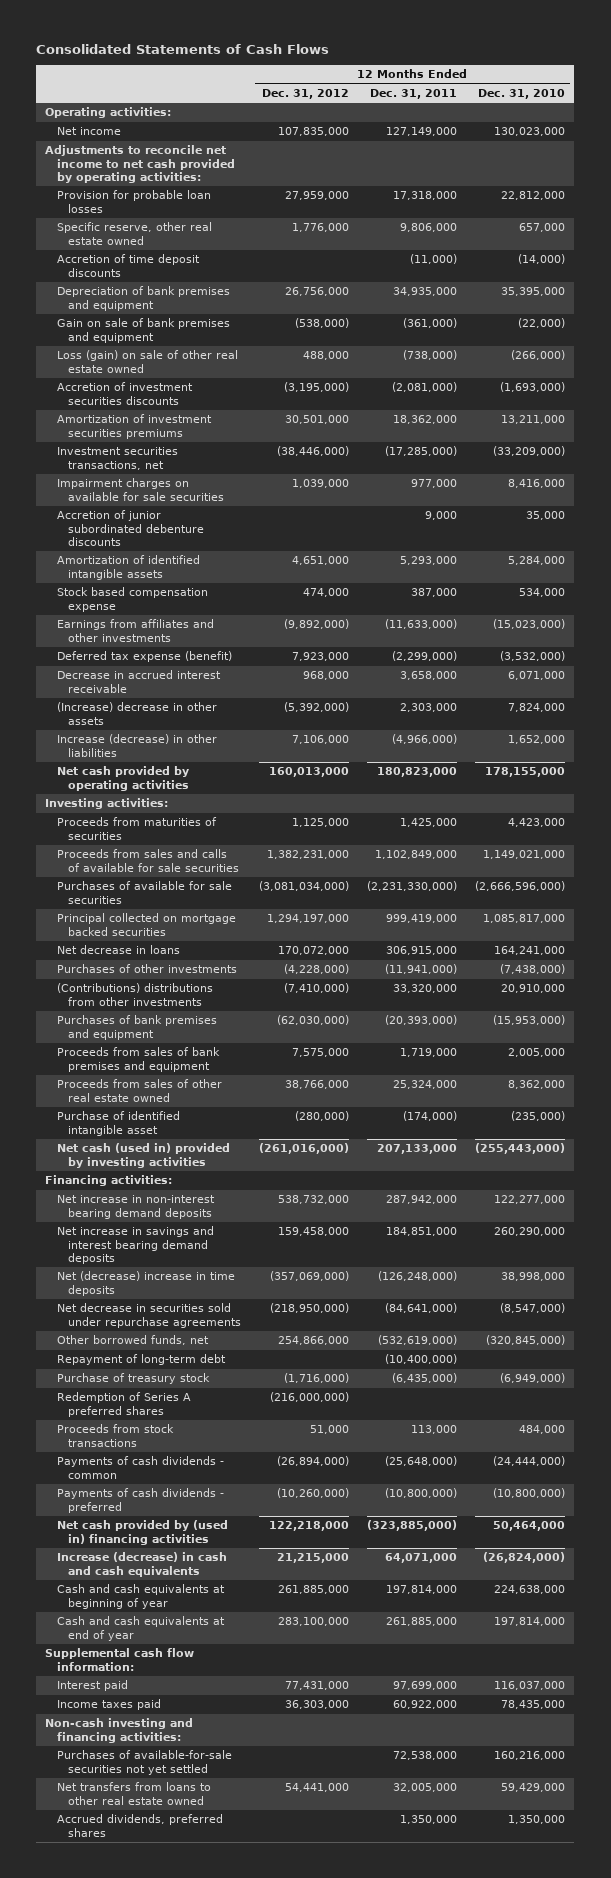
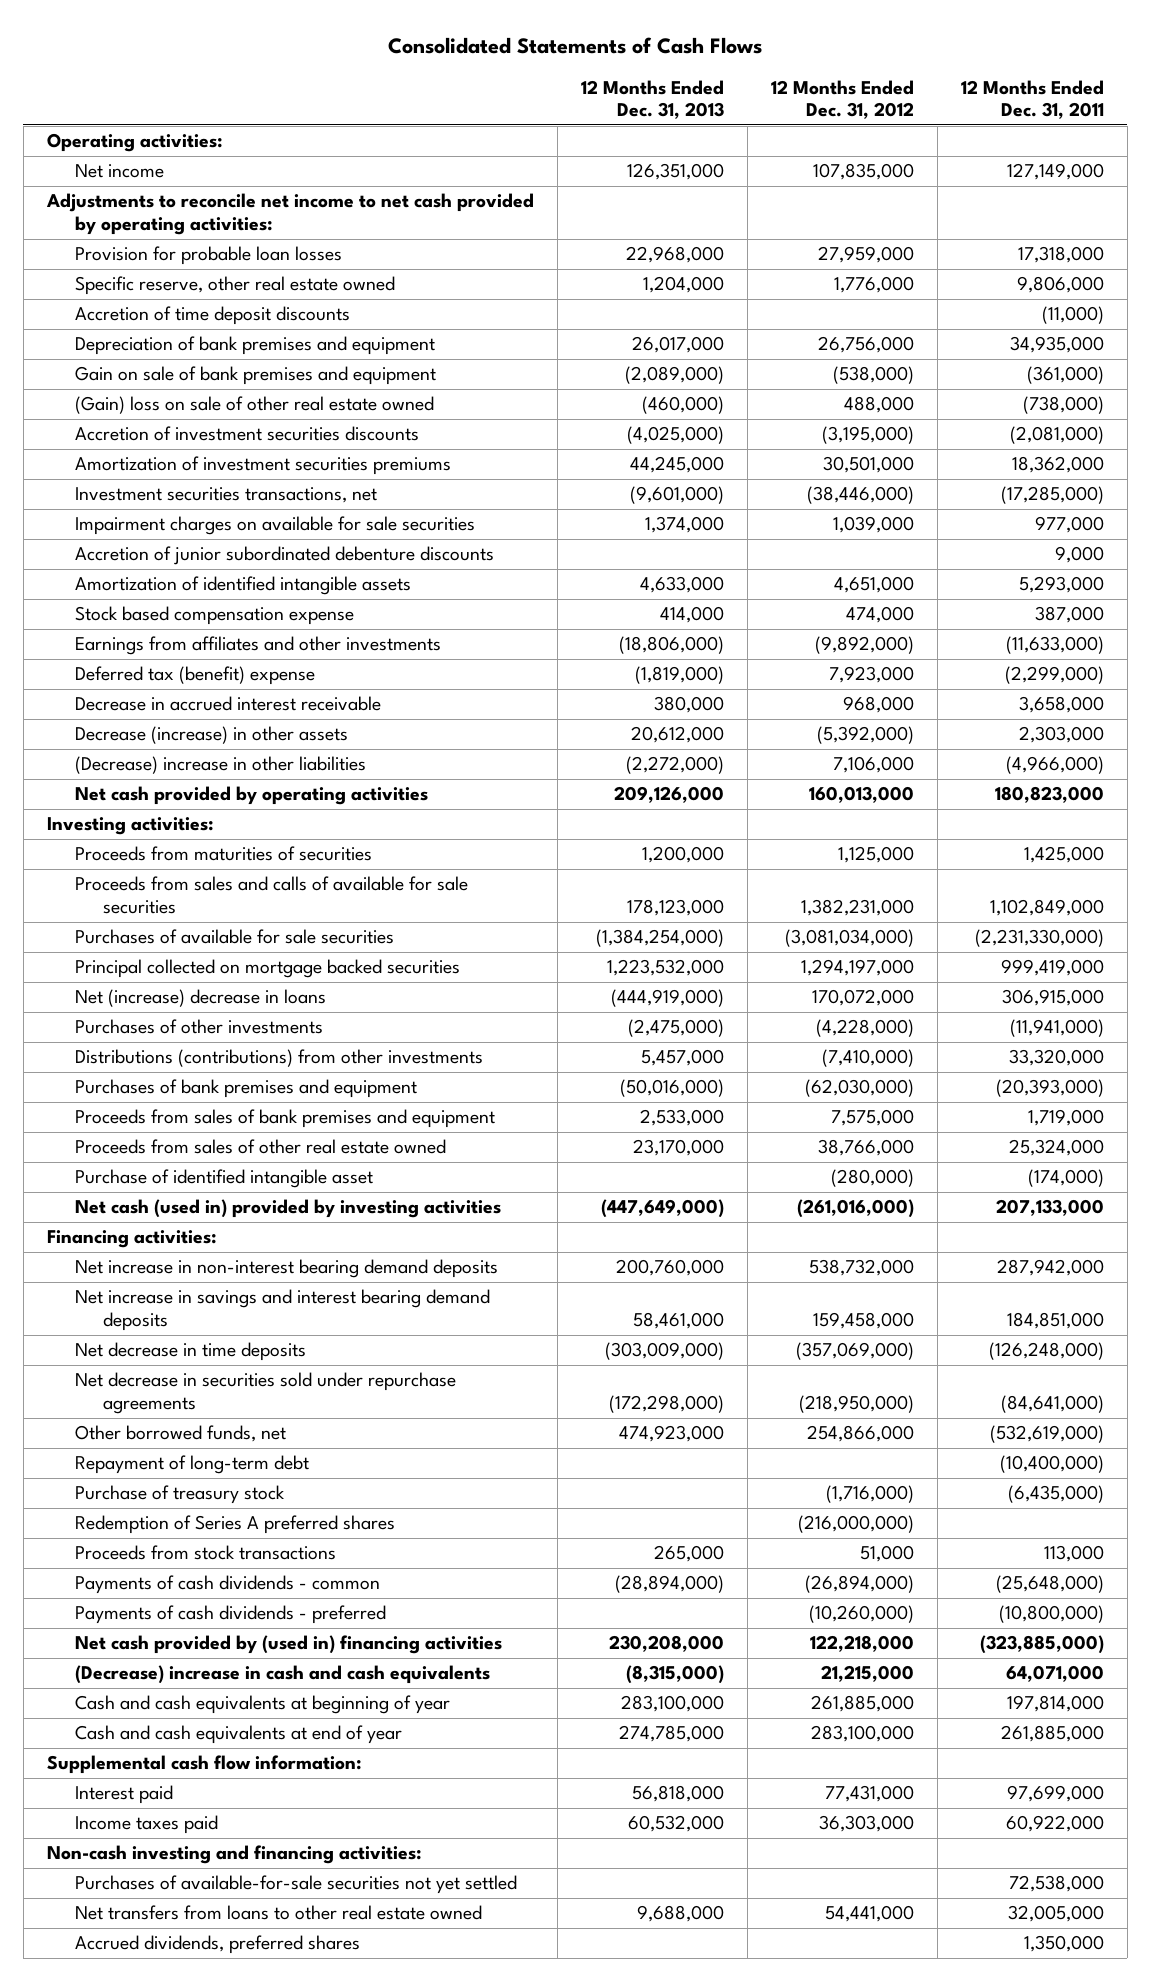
- | 12 Months Ended Dec. 31, 2012 | 12 Months Ended Dec. 31, 2011 | 12 Months Ended Dec. 31, 2010
+ | 12 Months Ended Dec. 31, 2013 | 12 Months Ended Dec. 31, 2012 | 12 Months Ended Dec. 31, 2011
- Loss (gain) on sale of other real estate owned | 488,000 | (738,000) | (266,000)
+ (Gain) loss on sale of other real estate owned | (460,000) | 488,000 | (738,000)
- Deferred tax expense (benefit) | 7,923,000 | (2,299,000) | (3,532,000)
+ Deferred tax (benefit) expense | (1,819,000) | 7,923,000 | (2,299,000)
- (Increase) decrease in other assets | (5,392,000) | 2,303,000 | 7,824,000
- Increase (decrease) in other liabilities | 7,106,000 | (4,966,000) | 1,652,000
+ Decrease (increase) in other assets | 20,612,000 | (5,392,000) | 2,303,000
+ (Decrease) increase in other liabilities | (2,272,000) | 7,106,000 | (4,966,000)
- Net decrease in loans | 170,072,000 | 306,915,000 | 164,241,000
+ Net (increase) decrease in loans | (444,919,000) | 170,072,000 | 306,915,000
- (Contributions) distributions from other investments | (7,410,000) | 33,320,000 | 20,910,000
+ Distributions (contributions) from other investments | 5,457,000 | (7,410,000) | 33,320,000
- Net (decrease) increase in time deposits | (357,069,000) | (126,248,000) | 38,998,000
+ Net decrease in time deposits | (303,009,000) | (357,069,000) | (126,248,000)
- Increase (decrease) in cash and cash equivalents | 21,215,000 | 64,071,000 | (26,824,000)
+ (Decrease) increase in cash and cash equivalents | (8,315,000) | 21,215,000 | 64,071,000

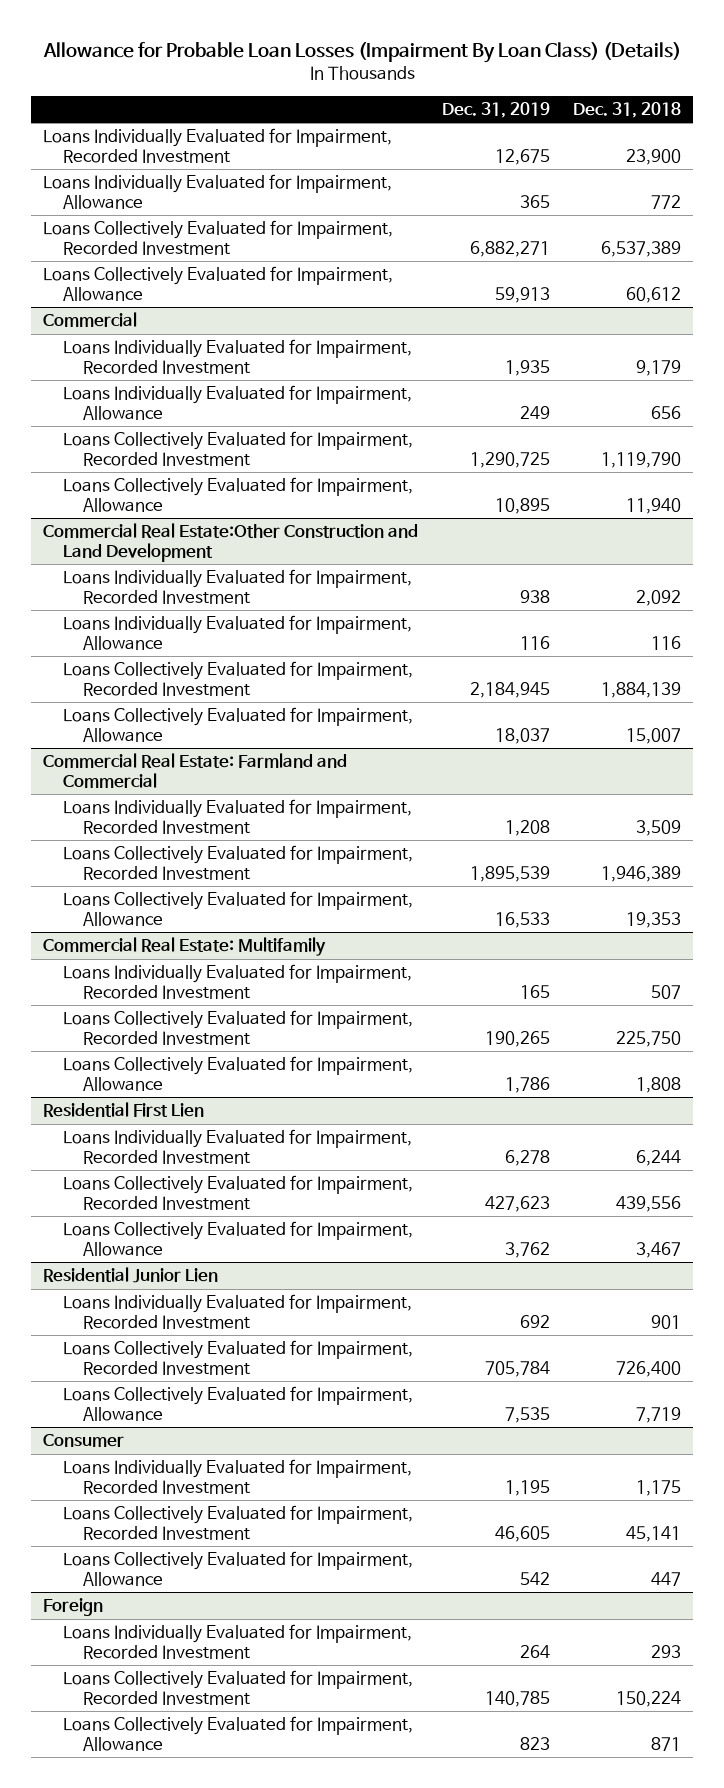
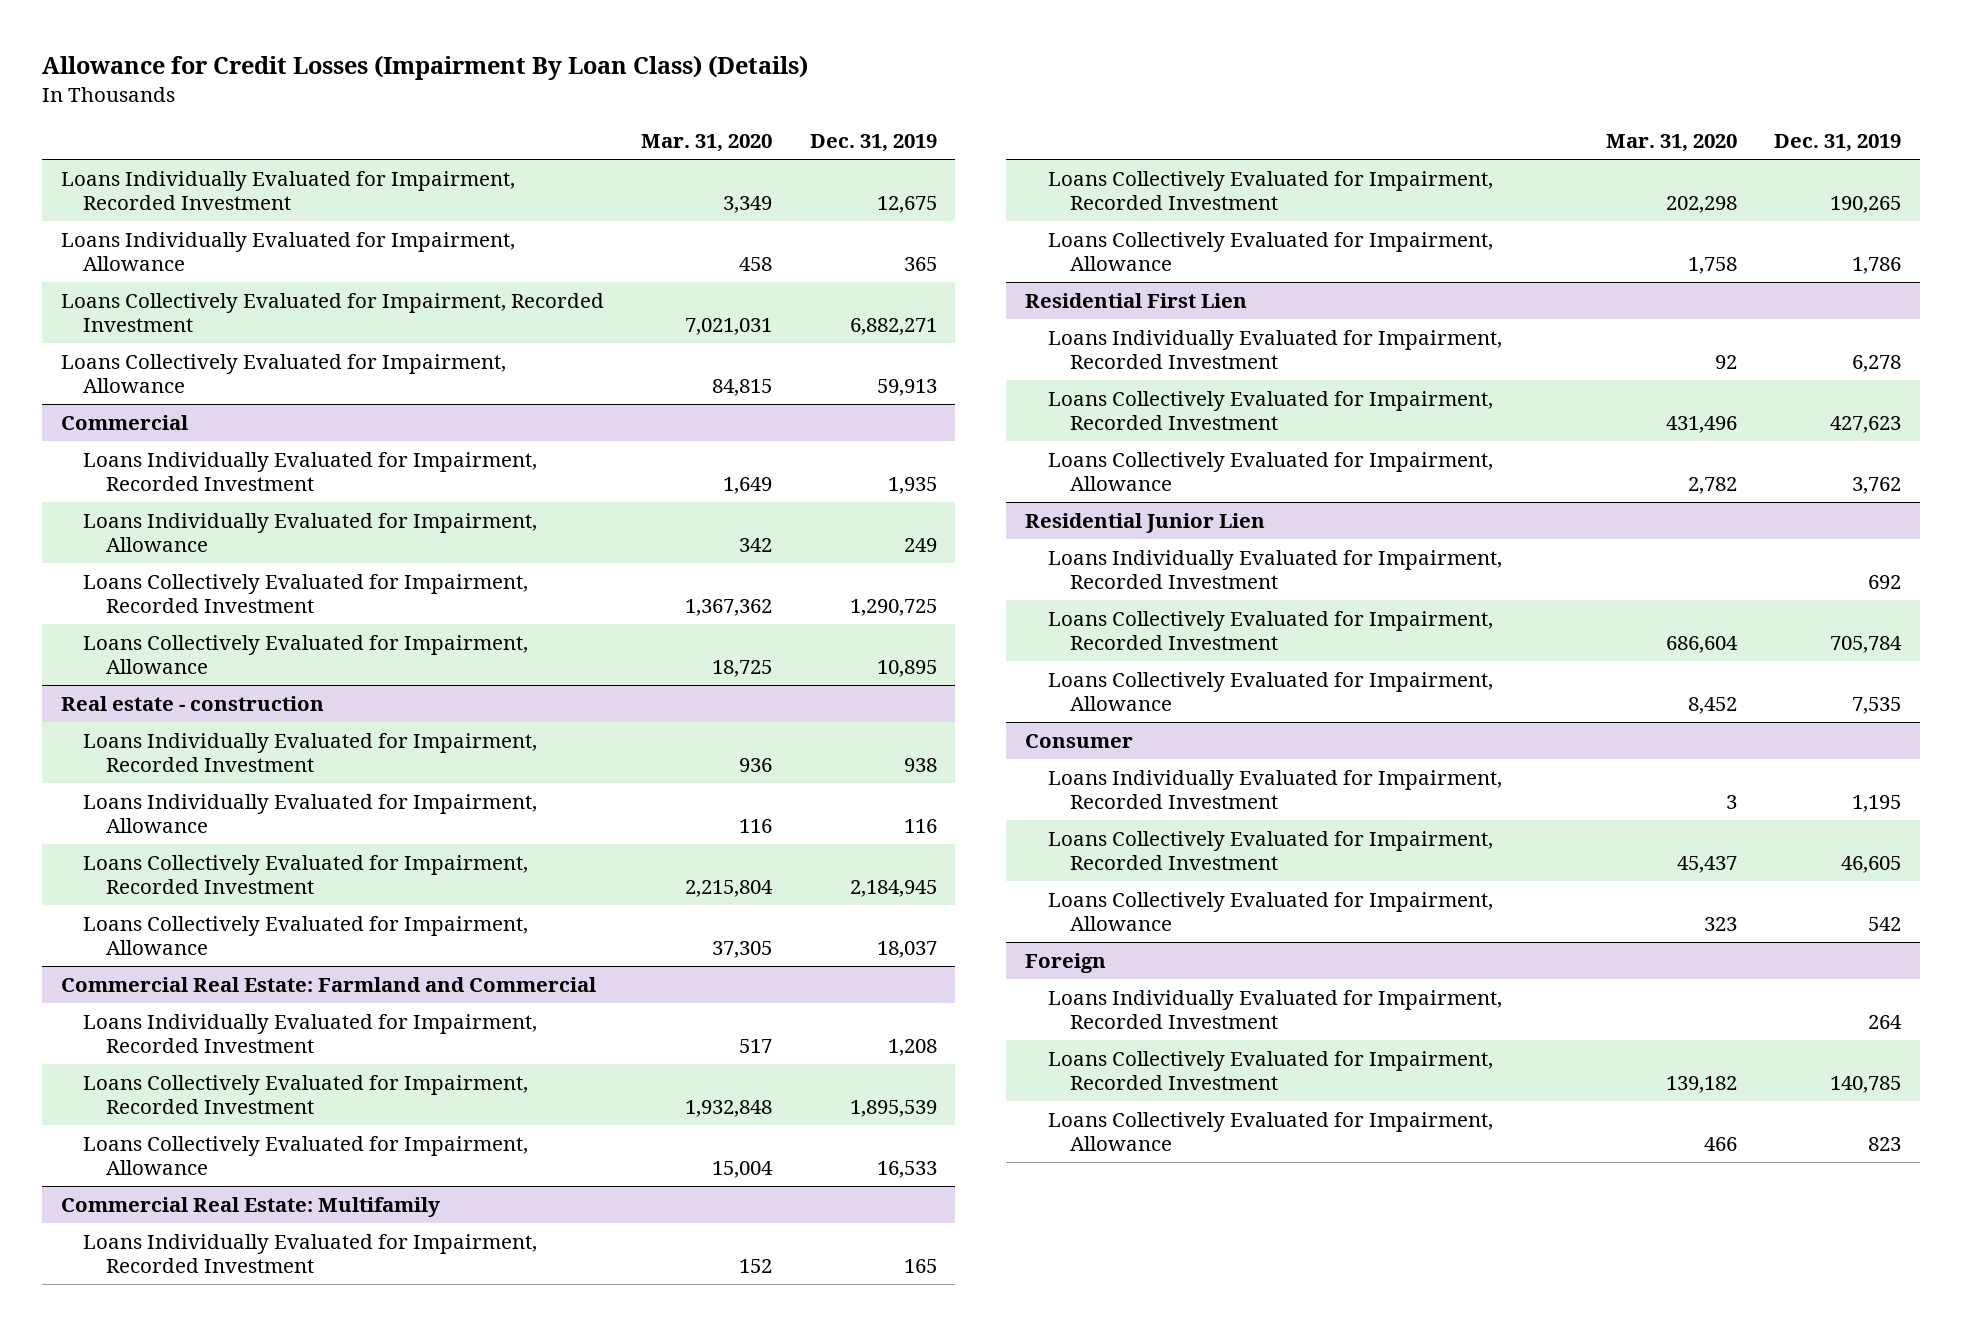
- Allowance for Probable Loan Losses (Impairment By Loan Class) (Details)
+ Allowance for Credit Losses (Impairment By Loan Class) (Details)
- | Dec. 31, 2019 | Dec. 31, 2018
+ | Mar. 31, 2020 | Dec. 31, 2019
- Commercial Real Estate:Other Construction and Land Development
+ Real estate - construction

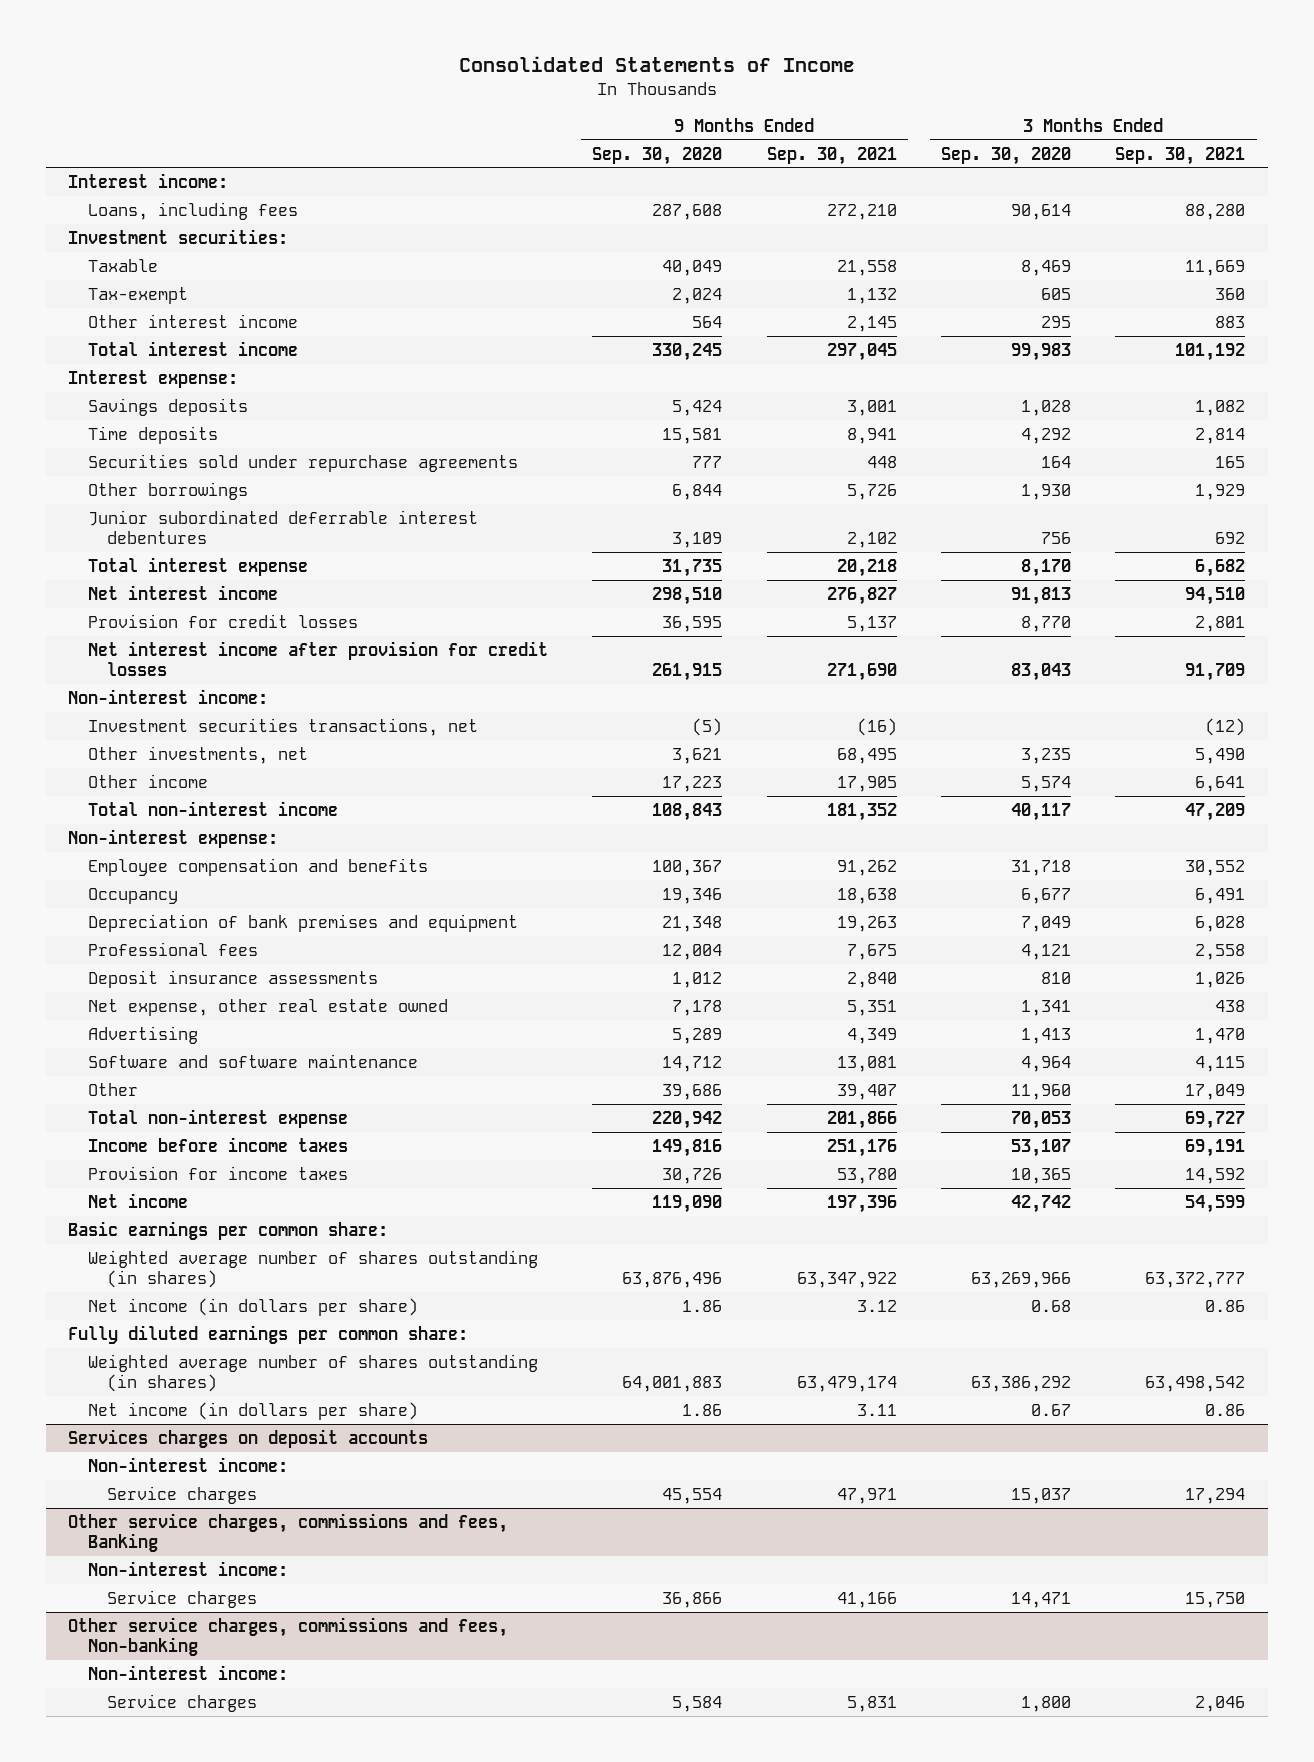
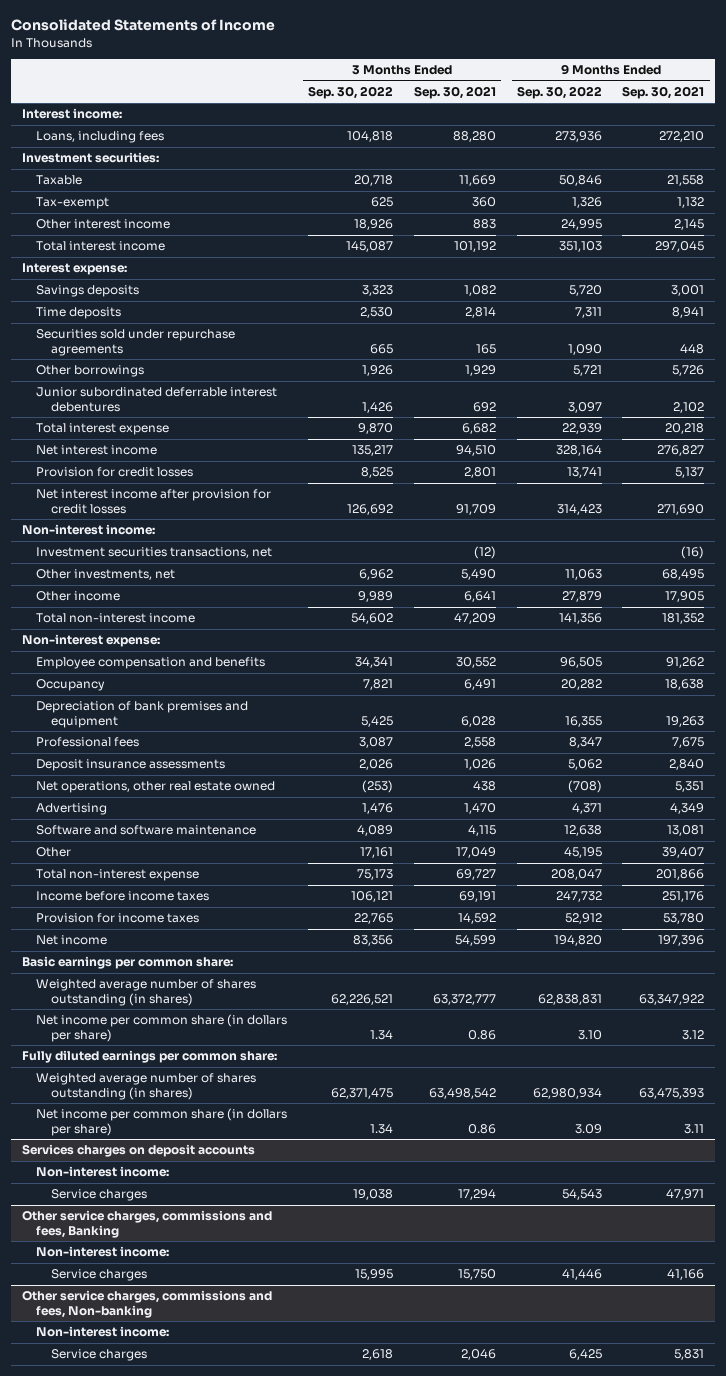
- | 9 Months Ended Sep. 30, 2020 | 9 Months Ended Sep. 30, 2021 | 3 Months Ended Sep. 30, 2020 | 3 Months Ended Sep. 30, 2021
+ | 3 Months Ended Sep. 30, 2022 | 3 Months Ended Sep. 30, 2021 | 9 Months Ended Sep. 30, 2022 | 9 Months Ended Sep. 30, 2021
- Net expense, other real estate owned | 7,178 | 5,351 | 1,341 | 438
+ Net operations, other real estate owned | (253) | 438 | (708) | 5,351
- Net income (in dollars per share) | 1.86 | 3.12 | 0.68 | 0.86
+ Net income per common share (in dollars per share) | 1.34 | 0.86 | 3.10 | 3.12
- Weighted average number of shares outstanding (in shares) | 64,001,883 | 63,479,174 | 63,386,292 | 63,498,542
- Net income (in dollars per share) | 1.86 | 3.11 | 0.67 | 0.86
+ Weighted average number of shares outstanding (in shares) | 62,371,475 | 63,498,542 | 62,980,934 | 63,475,393
+ Net income per common share (in dollars per share) | 1.34 | 0.86 | 3.09 | 3.11

